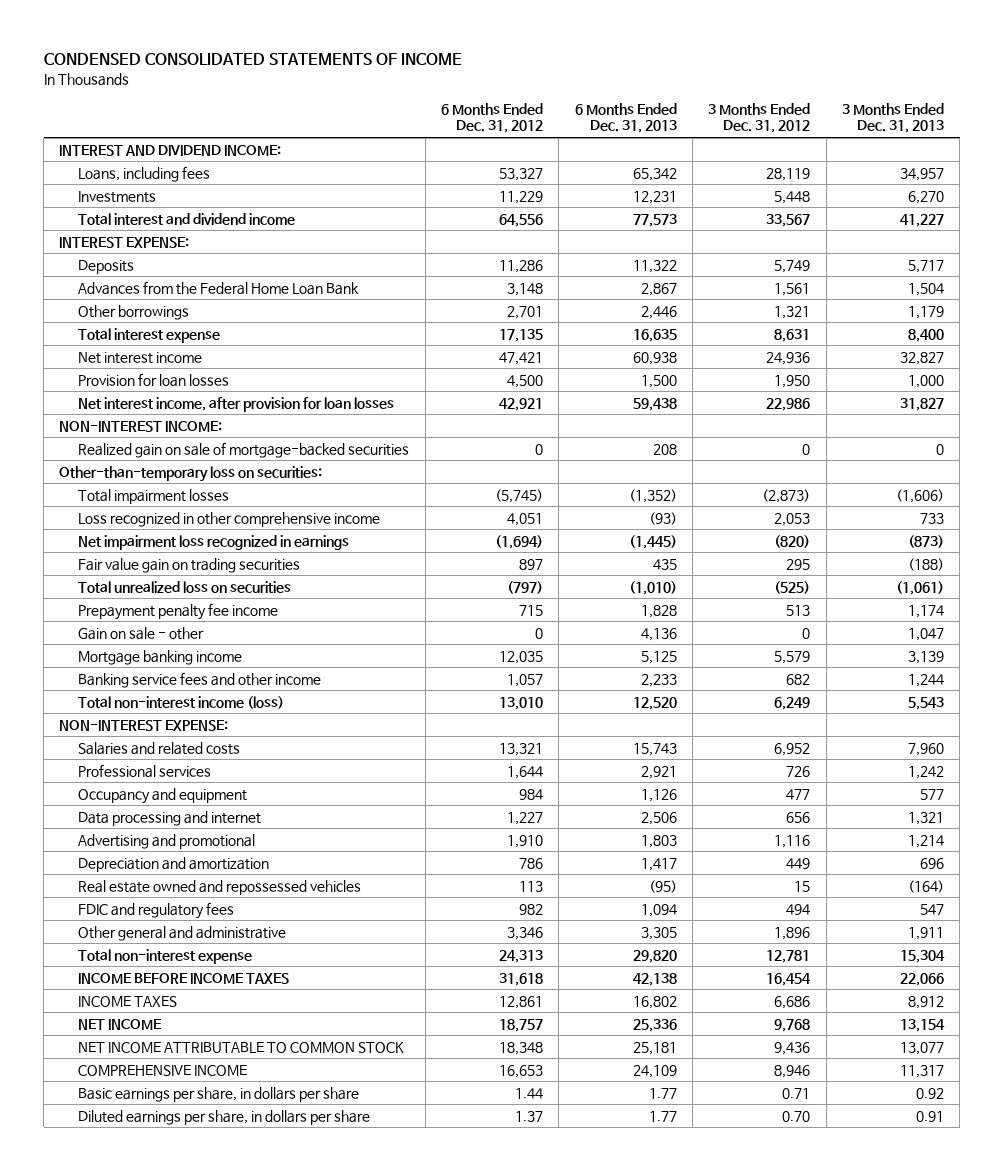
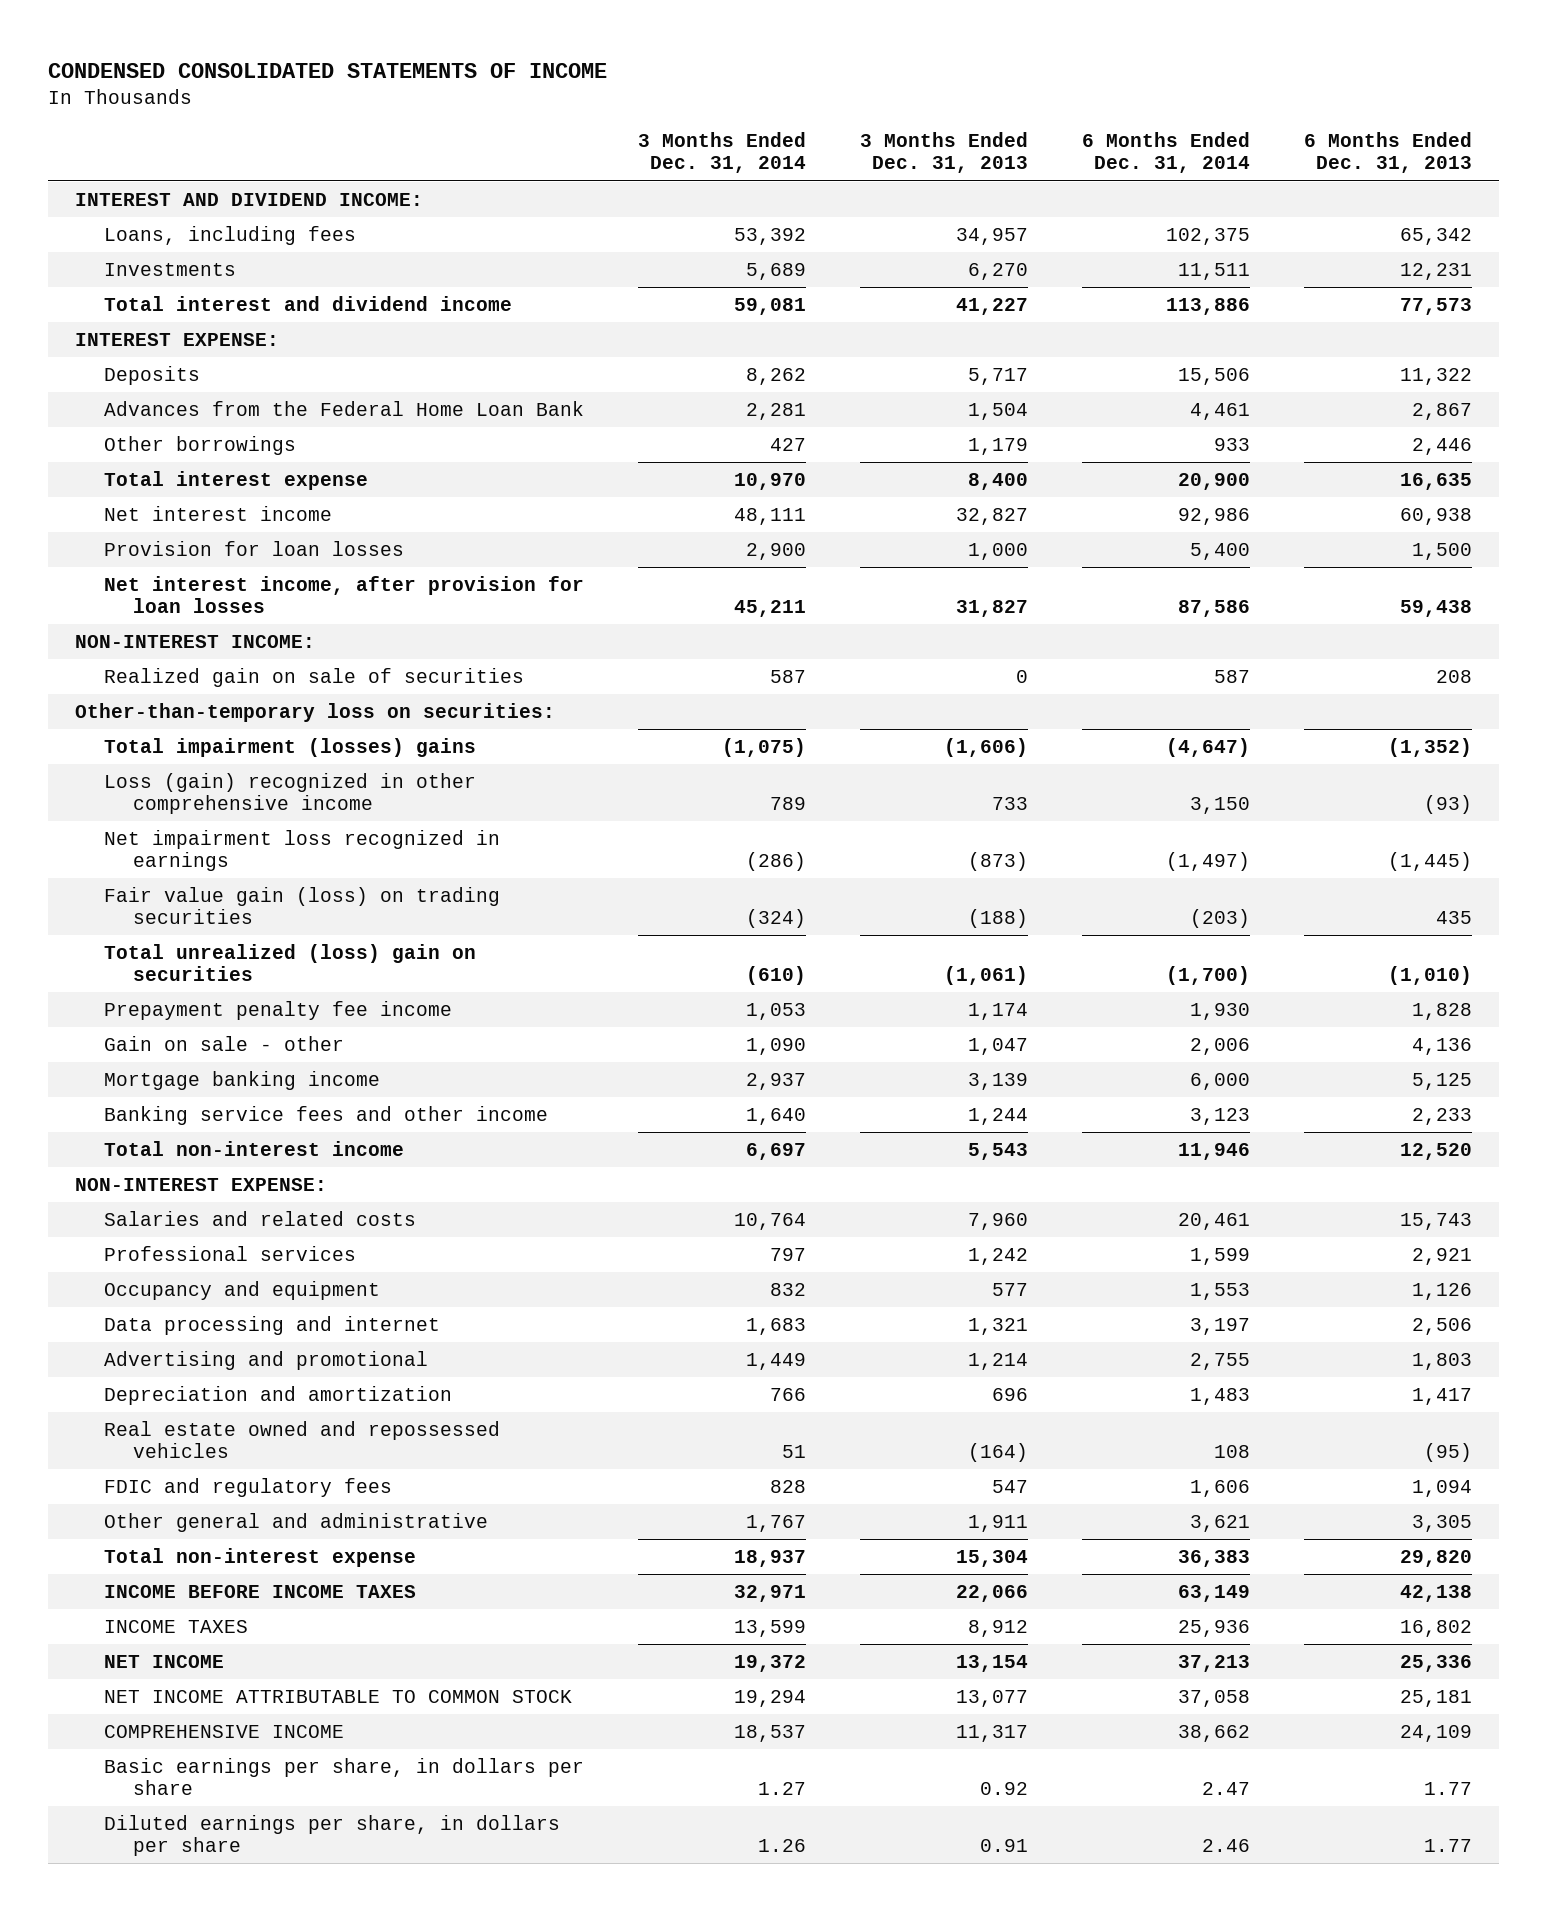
- | 6 Months Ended Dec. 31, 2012 | 6 Months Ended Dec. 31, 2013 | 3 Months Ended Dec. 31, 2012 | 3 Months Ended Dec. 31, 2013
+ | 3 Months Ended Dec. 31, 2014 | 3 Months Ended Dec. 31, 2013 | 6 Months Ended Dec. 31, 2014 | 6 Months Ended Dec. 31, 2013
- Realized gain on sale of mortgage-backed securities | 0 | 208 | 0 | 0
+ Realized gain on sale of securities | 587 | 0 | 587 | 208
- Total impairment losses | (5,745) | (1,352) | (2,873) | (1,606)
- Loss recognized in other comprehensive income | 4,051 | (93) | 2,053 | 733
+ Total impairment (losses) gains | (1,075) | (1,606) | (4,647) | (1,352)
+ Loss (gain) recognized in other comprehensive income | 789 | 733 | 3,150 | (93)
- Fair value gain on trading securities | 897 | 435 | 295 | (188)
- Total unrealized loss on securities | (797) | (1,010) | (525) | (1,061)
+ Fair value gain (loss) on trading securities | (324) | (188) | (203) | 435
+ Total unrealized (loss) gain on securities | (610) | (1,061) | (1,700) | (1,010)
- Total non-interest income (loss) | 13,010 | 12,520 | 6,249 | 5,543
+ Total non-interest income | 6,697 | 5,543 | 11,946 | 12,520

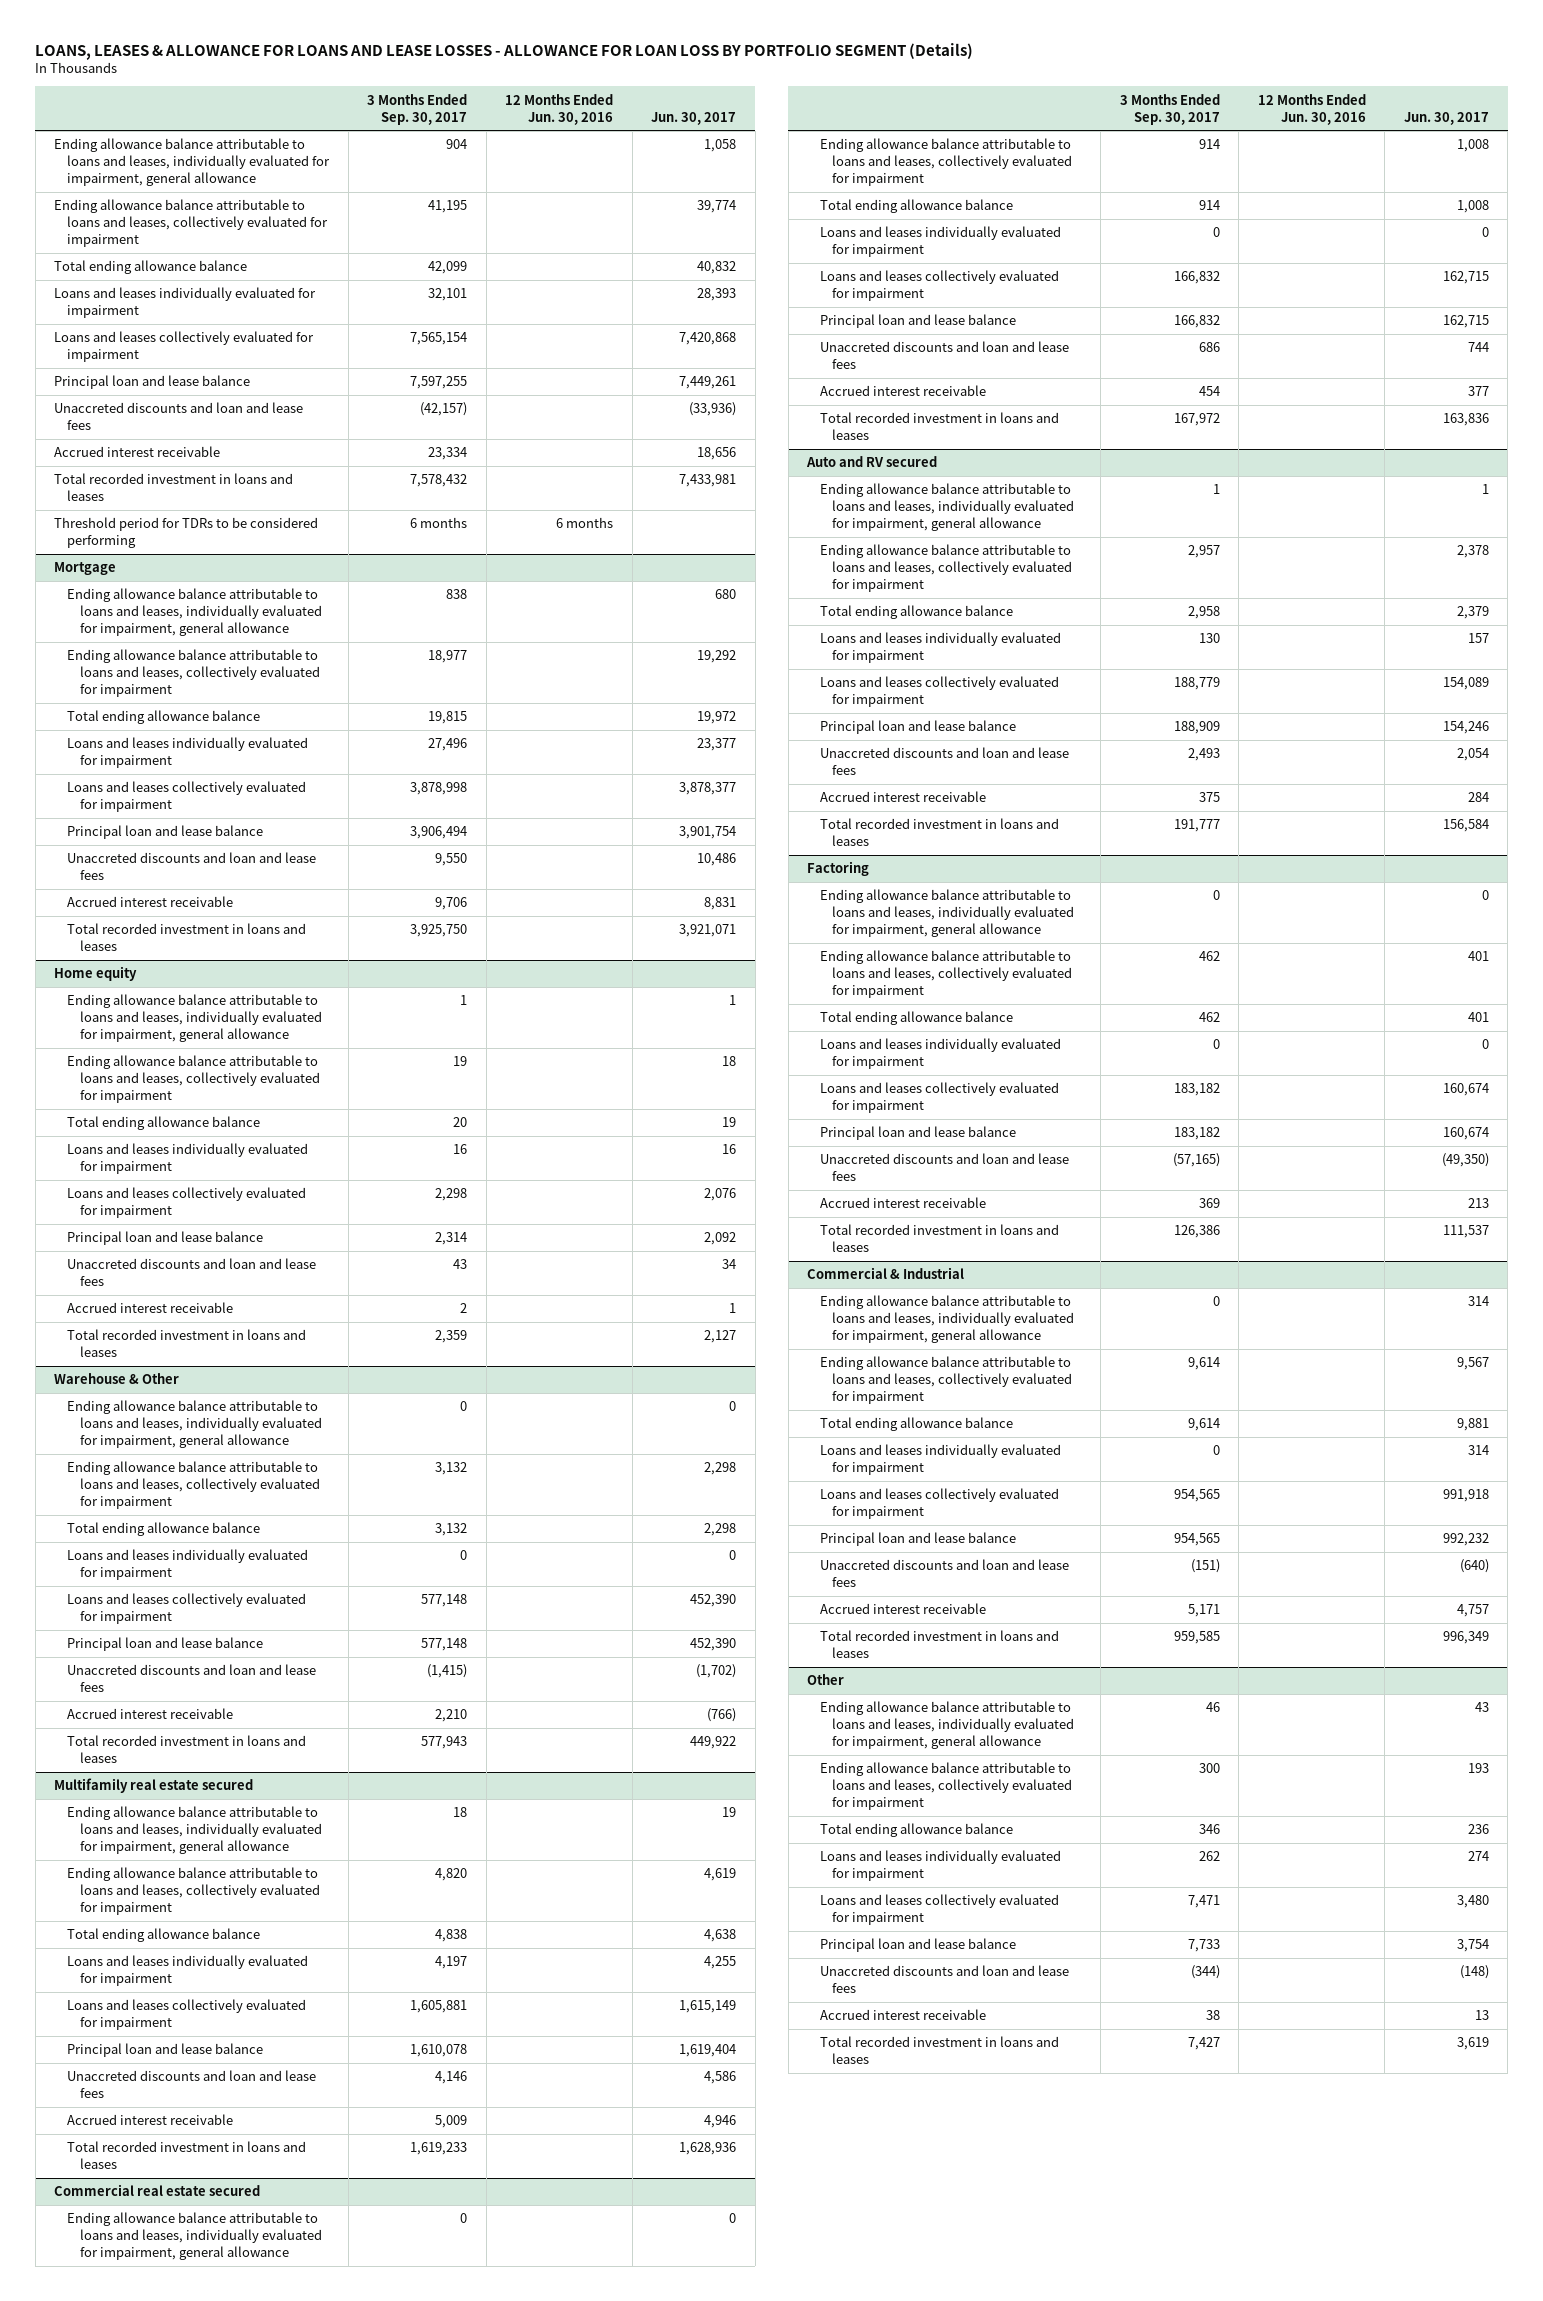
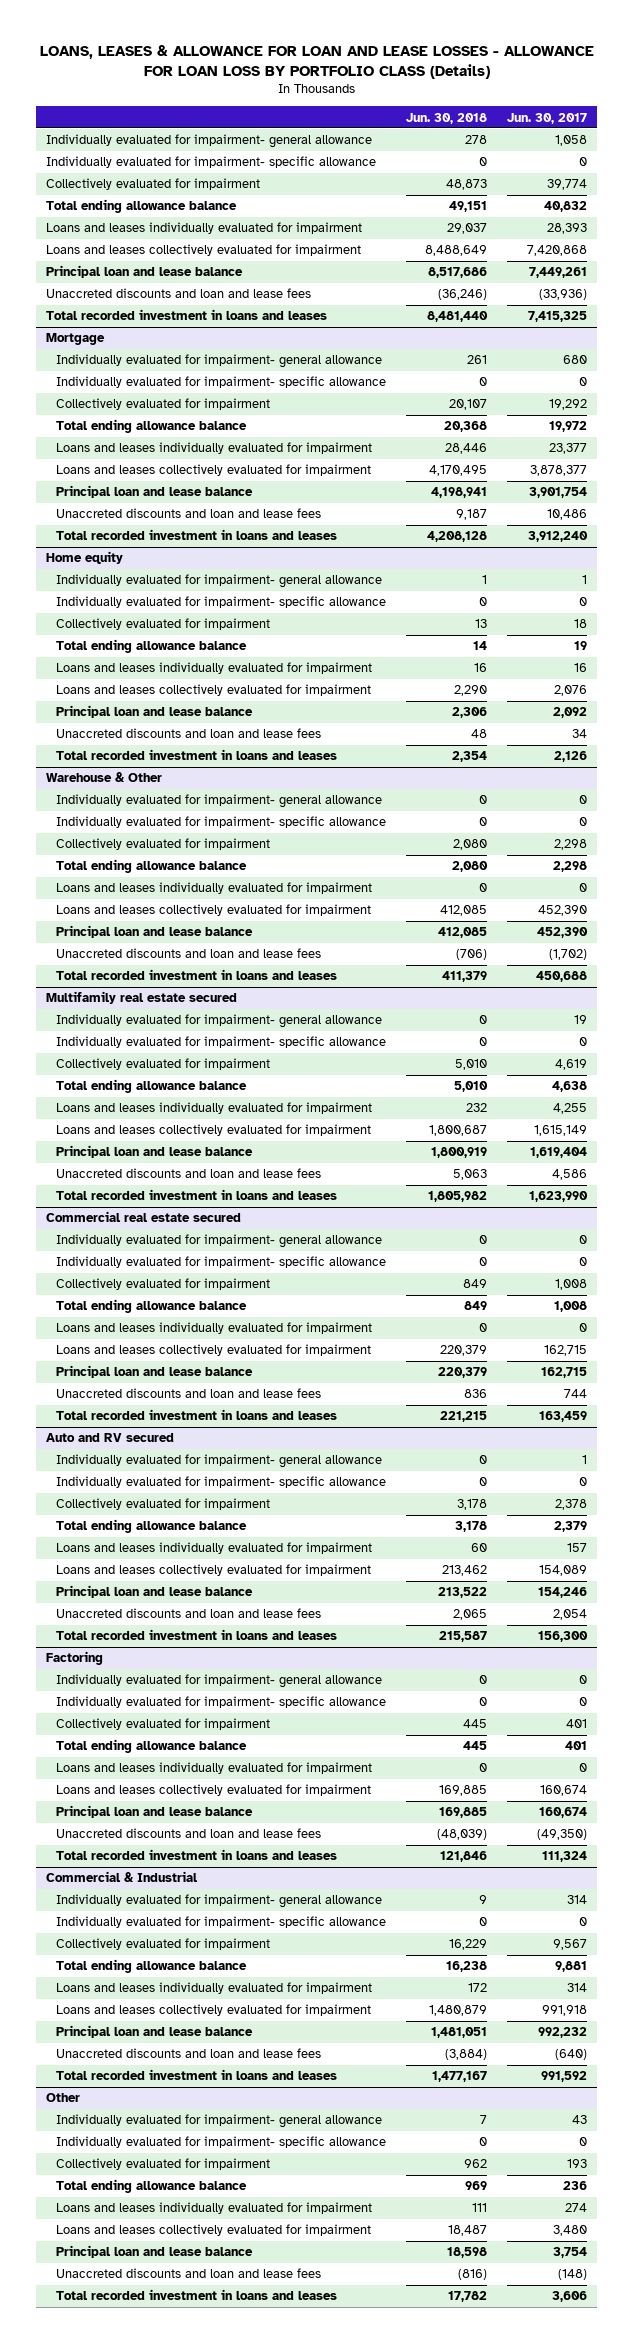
- LOANS, LEASES & ALLOWANCE FOR LOANS AND LEASE LOSSES - ALLOWANCE FOR LOAN LOSS BY PORTFOLIO SEGMENT (Details)
+ LOANS, LEASES & ALLOWANCE FOR LOAN AND LEASE LOSSES - ALLOWANCE FOR LOAN LOSS BY PORTFOLIO CLASS (Details)
- | 3 Months Ended Sep. 30, 2017 | 12 Months Ended Jun. 30, 2016 | Jun. 30, 2017
+ | Jun. 30, 2018 | Jun. 30, 2017
- Ending allowance balance attributable to loans and leases, individually evaluated for impairment, general allowance | 904 | | 1,058
- Ending allowance balance attributable to loans and leases, collectively evaluated for impairment | 41,195 | | 39,774
+ Individually evaluated for impairment- general allowance | 278 | 1,058
+ Individually evaluated for impairment- specific allowance | 0 | 0
+ Collectively evaluated for impairment | 48,873 | 39,774
- Accrued interest receivable | 23,334 | | 18,656
- Total recorded investment in loans and leases | 7,578,432 | | 7,433,981
- Threshold period for TDRs to be considered performing | 6 months | 6 months |
+ Total recorded investment in loans and leases | 8,481,440 | 7,415,325
@ Mortgage
- Ending allowance balance attributable to loans and leases, individually evaluated for impairment, general allowance | 838 | | 680
- Ending allowance balance attributable to loans and leases, collectively evaluated for impairment | 18,977 | | 19,292
+ Individually evaluated for impairment- general allowance | 261 | 680
+ Individually evaluated for impairment- specific allowance | 0 | 0
+ Collectively evaluated for impairment | 20,107 | 19,292
- Accrued interest receivable | 9,706 | | 8,831
- Total recorded investment in loans and leases | 3,925,750 | | 3,921,071
+ Total recorded investment in loans and leases | 4,208,128 | 3,912,240
@ Home equity
- Ending allowance balance attributable to loans and leases, individually evaluated for impairment, general allowance | 1 | | 1
- Ending allowance balance attributable to loans and leases, collectively evaluated for impairment | 19 | | 18
+ Individually evaluated for impairment- general allowance | 1 | 1
+ Individually evaluated for impairment- specific allowance | 0 | 0
+ Collectively evaluated for impairment | 13 | 18
- Accrued interest receivable | 2 | | 1
- Total recorded investment in loans and leases | 2,359 | | 2,127
+ Total recorded investment in loans and leases | 2,354 | 2,126
@ Warehouse & Other
- Ending allowance balance attributable to loans and leases, individually evaluated for impairment, general allowance | 0 | | 0
- Ending allowance balance attributable to loans and leases, collectively evaluated for impairment | 3,132 | | 2,298
+ Individually evaluated for impairment- general allowance | 0 | 0
+ Individually evaluated for impairment- specific allowance | 0 | 0
+ Collectively evaluated for impairment | 2,080 | 2,298
- Accrued interest receivable | 2,210 | | (766)
- Total recorded investment in loans and leases | 577,943 | | 449,922
+ Total recorded investment in loans and leases | 411,379 | 450,688
@ Multifamily real estate secured
- Ending allowance balance attributable to loans and leases, individually evaluated for impairment, general allowance | 18 | | 19
- Ending allowance balance attributable to loans and leases, collectively evaluated for impairment | 4,820 | | 4,619
+ Individually evaluated for impairment- general allowance | 0 | 19
+ Individually evaluated for impairment- specific allowance | 0 | 0
+ Collectively evaluated for impairment | 5,010 | 4,619
- Accrued interest receivable | 5,009 | | 4,946
- Total recorded investment in loans and leases | 1,619,233 | | 1,628,936
+ Total recorded investment in loans and leases | 1,805,982 | 1,623,990
@ Commercial real estate secured
- Ending allowance balance attributable to loans and leases, individually evaluated for impairment, general allowance | 0 | | 0
- Ending allowance balance attributable to loans and leases, collectively evaluated for impairment | 914 | | 1,008
+ Individually evaluated for impairment- general allowance | 0 | 0
+ Individually evaluated for impairment- specific allowance | 0 | 0
+ Collectively evaluated for impairment | 849 | 1,008
- Accrued interest receivable | 454 | | 377
- Total recorded investment in loans and leases | 167,972 | | 163,836
+ Total recorded investment in loans and leases | 221,215 | 163,459
@ Auto and RV secured
- Ending allowance balance attributable to loans and leases, individually evaluated for impairment, general allowance | 1 | | 1
- Ending allowance balance attributable to loans and leases, collectively evaluated for impairment | 2,957 | | 2,378
+ Individually evaluated for impairment- general allowance | 0 | 1
+ Individually evaluated for impairment- specific allowance | 0 | 0
+ Collectively evaluated for impairment | 3,178 | 2,378
- Accrued interest receivable | 375 | | 284
- Total recorded investment in loans and leases | 191,777 | | 156,584
+ Total recorded investment in loans and leases | 215,587 | 156,300
@ Factoring
- Ending allowance balance attributable to loans and leases, individually evaluated for impairment, general allowance | 0 | | 0
- Ending allowance balance attributable to loans and leases, collectively evaluated for impairment | 462 | | 401
+ Individually evaluated for impairment- general allowance | 0 | 0
+ Individually evaluated for impairment- specific allowance | 0 | 0
+ Collectively evaluated for impairment | 445 | 401
- Accrued interest receivable | 369 | | 213
- Total recorded investment in loans and leases | 126,386 | | 111,537
+ Total recorded investment in loans and leases | 121,846 | 111,324
@ Commercial & Industrial
- Ending allowance balance attributable to loans and leases, individually evaluated for impairment, general allowance | 0 | | 314
- Ending allowance balance attributable to loans and leases, collectively evaluated for impairment | 9,614 | | 9,567
+ Individually evaluated for impairment- general allowance | 9 | 314
+ Individually evaluated for impairment- specific allowance | 0 | 0
+ Collectively evaluated for impairment | 16,229 | 9,567
- Accrued interest receivable | 5,171 | | 4,757
- Total recorded investment in loans and leases | 959,585 | | 996,349
+ Total recorded investment in loans and leases | 1,477,167 | 991,592
@ Other
- Ending allowance balance attributable to loans and leases, individually evaluated for impairment, general allowance | 46 | | 43
- Ending allowance balance attributable to loans and leases, collectively evaluated for impairment | 300 | | 193
+ Individually evaluated for impairment- general allowance | 7 | 43
+ Individually evaluated for impairment- specific allowance | 0 | 0
+ Collectively evaluated for impairment | 962 | 193
- Accrued interest receivable | 38 | | 13
- Total recorded investment in loans and leases | 7,427 | | 3,619
+ Total recorded investment in loans and leases | 17,782 | 3,606

